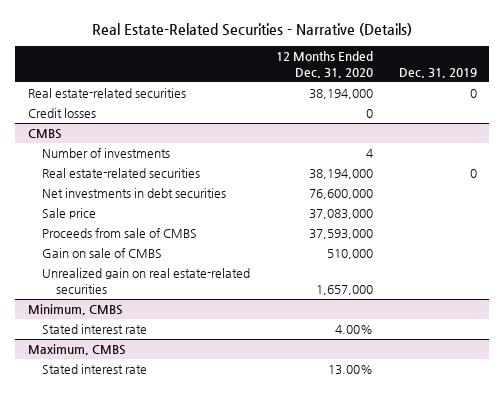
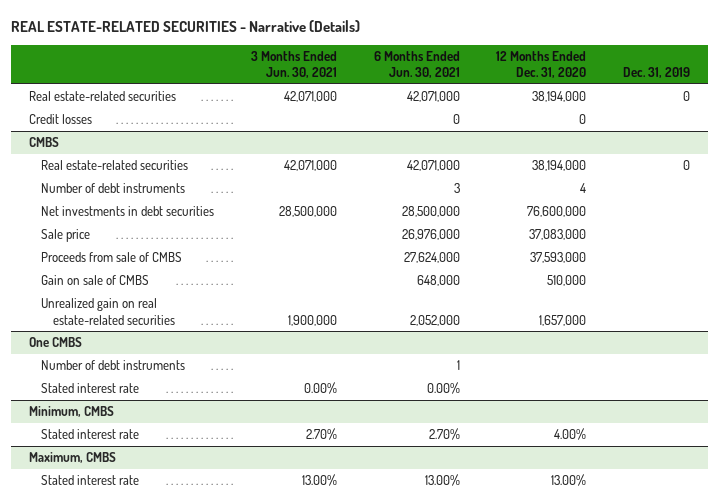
- Real Estate-Related Securities - Narrative (Details)
+ REAL ESTATE-RELATED SECURITIES - Narrative (Details)
- | 12 Months Ended Dec. 31, 2020 | Dec. 31, 2019
+ | 3 Months Ended Jun. 30, 2021 | 6 Months Ended Jun. 30, 2021 | 12 Months Ended Dec. 31, 2020 | Dec. 31, 2019
@ CMBS
- Number of investments | 4 |
+ Number of debt instruments | | 3 | 4 |
+ One CMBS
+ Number of debt instruments | | 1 | |
+ Stated interest rate | 0.00% | 0.00% | |

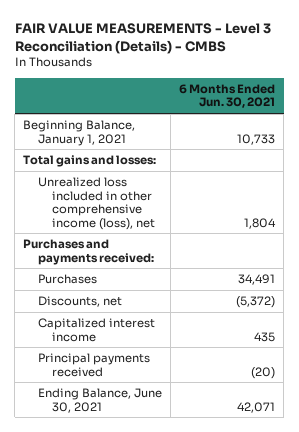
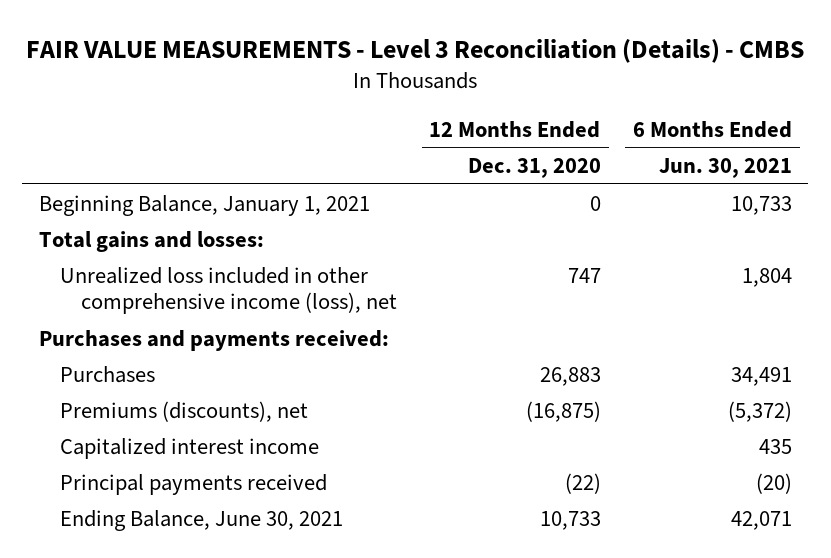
- | 6 Months Ended Jun. 30, 2021
+ | 12 Months Ended Dec. 31, 2020 | 6 Months Ended Jun. 30, 2021
- Discounts, net | (5,372)
+ Premiums (discounts), net | (16,875) | (5,372)

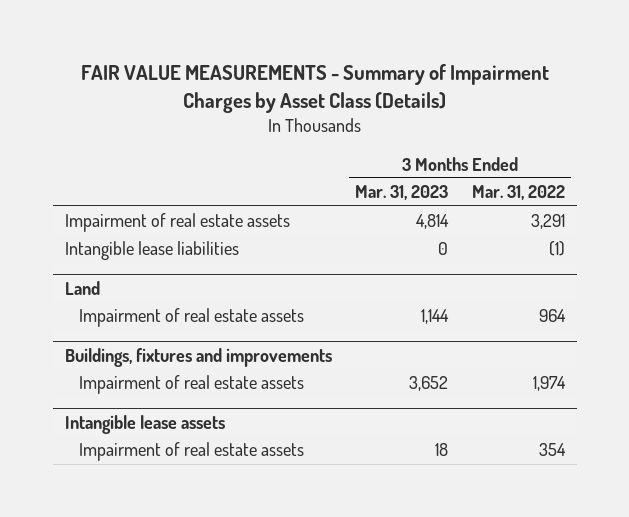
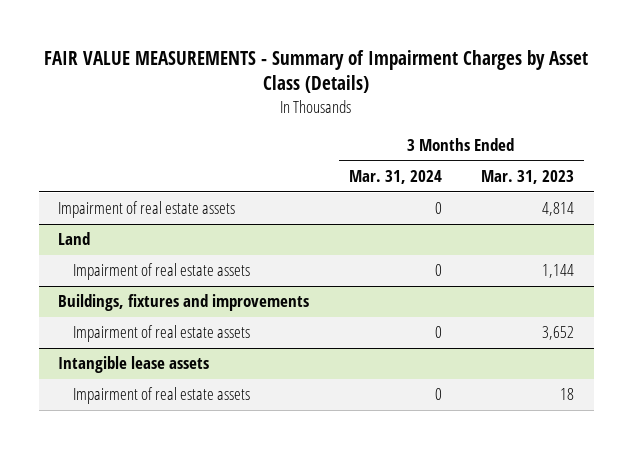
- | 3 Months Ended Mar. 31, 2023 | 3 Months Ended Mar. 31, 2022
+ | 3 Months Ended Mar. 31, 2024 | 3 Months Ended Mar. 31, 2023
- Intangible lease liabilities | 0 | (1)

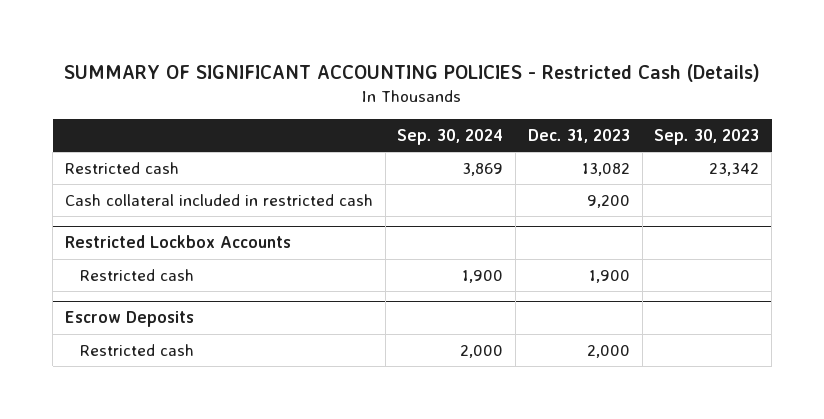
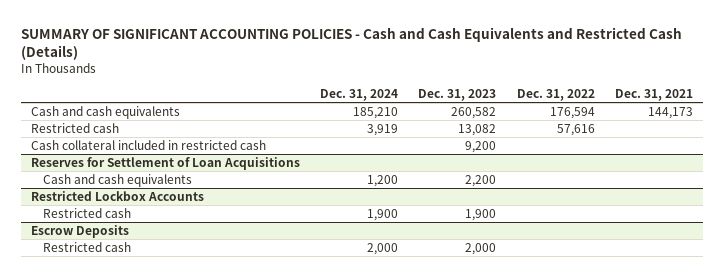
- SUMMARY OF SIGNIFICANT ACCOUNTING POLICIES - Restricted Cash (Details)
+ SUMMARY OF SIGNIFICANT ACCOUNTING POLICIES - Cash and Cash Equivalents and Restricted Cash (Details)
- | Sep. 30, 2024 | Dec. 31, 2023 | Sep. 30, 2023
+ | Dec. 31, 2024 | Dec. 31, 2023 | Dec. 31, 2022 | Dec. 31, 2021
+ Cash and cash equivalents | 185,210 | 260,582 | 176,594 | 144,173
+ Reserves for Settlement of Loan Acquisitions
+ Cash and cash equivalents | 1,200 | 2,200 | |

